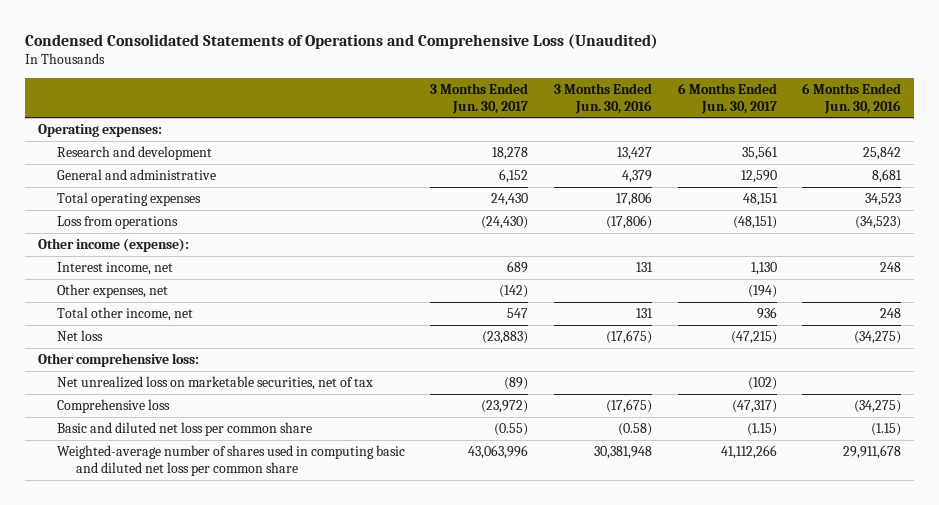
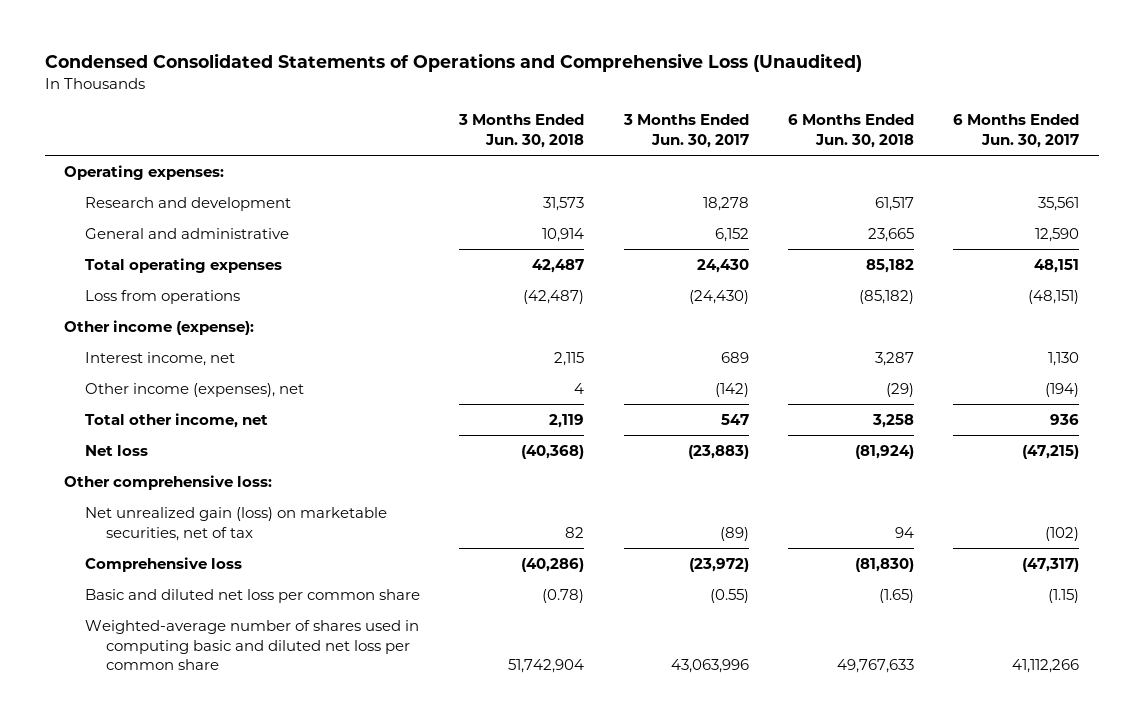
- | 3 Months Ended Jun. 30, 2017 | 3 Months Ended Jun. 30, 2016 | 6 Months Ended Jun. 30, 2017 | 6 Months Ended Jun. 30, 2016
+ | 3 Months Ended Jun. 30, 2018 | 3 Months Ended Jun. 30, 2017 | 6 Months Ended Jun. 30, 2018 | 6 Months Ended Jun. 30, 2017
- Other expenses, net | (142) | | (194) |
+ Other income (expenses), net | 4 | (142) | (29) | (194)
- Net unrealized loss on marketable securities, net of tax | (89) | | (102) |
+ Net unrealized gain (loss) on marketable securities, net of tax | 82 | (89) | 94 | (102)

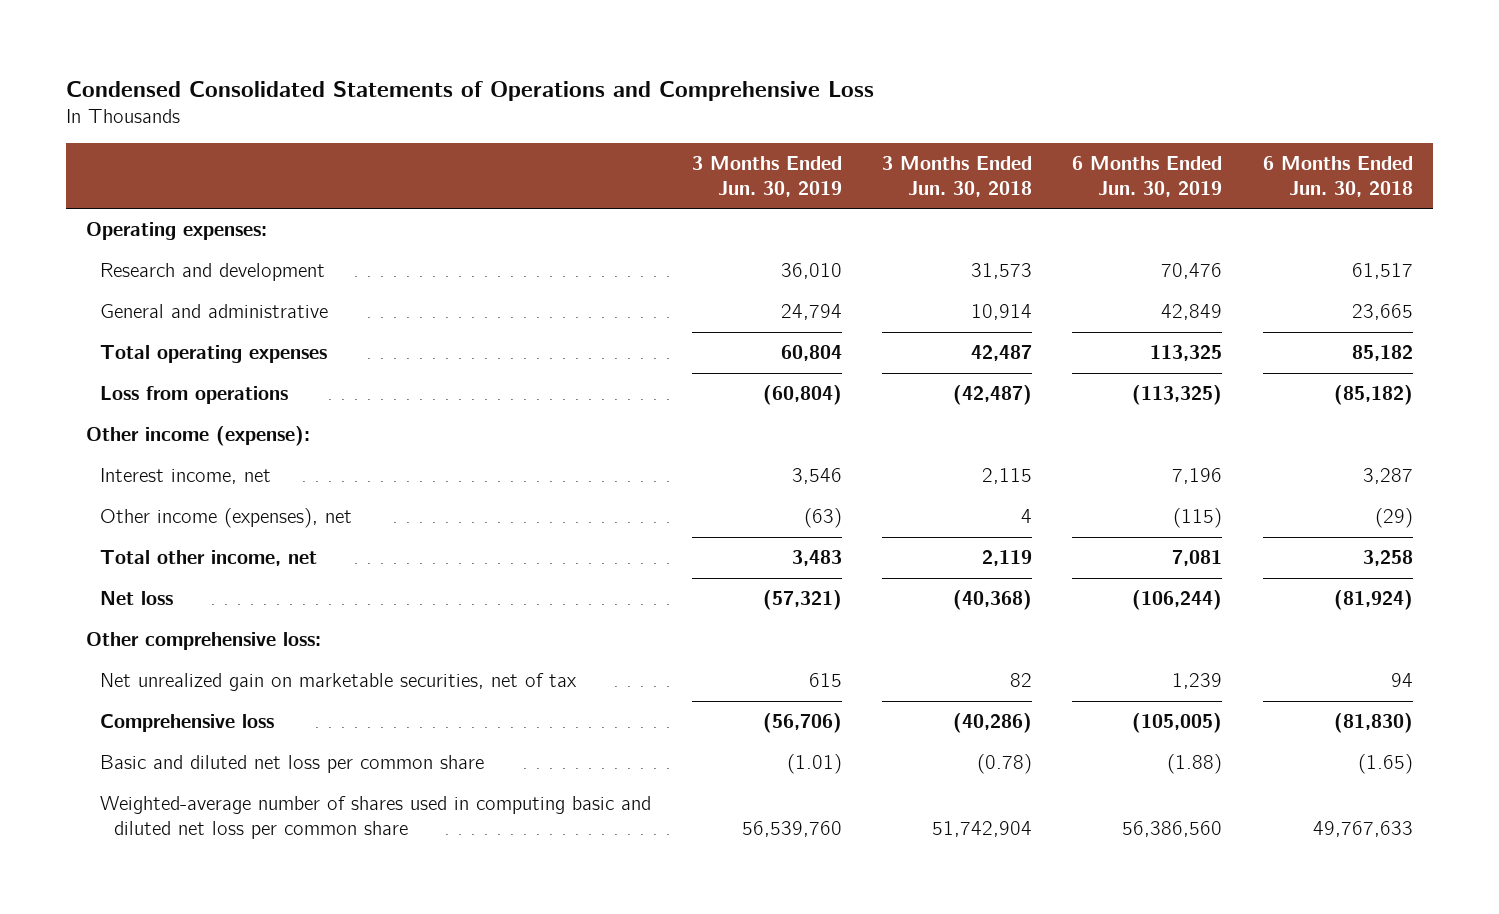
- Condensed Consolidated Statements of Operations and Comprehensive Loss (Unaudited)
+ Condensed Consolidated Statements of Operations and Comprehensive Loss
- | 3 Months Ended Jun. 30, 2018 | 3 Months Ended Jun. 30, 2017 | 6 Months Ended Jun. 30, 2018 | 6 Months Ended Jun. 30, 2017
+ | 3 Months Ended Jun. 30, 2019 | 3 Months Ended Jun. 30, 2018 | 6 Months Ended Jun. 30, 2019 | 6 Months Ended Jun. 30, 2018
- Net unrealized gain (loss) on marketable securities, net of tax | 82 | (89) | 94 | (102)
+ Net unrealized gain on marketable securities, net of tax | 615 | 82 | 1,239 | 94

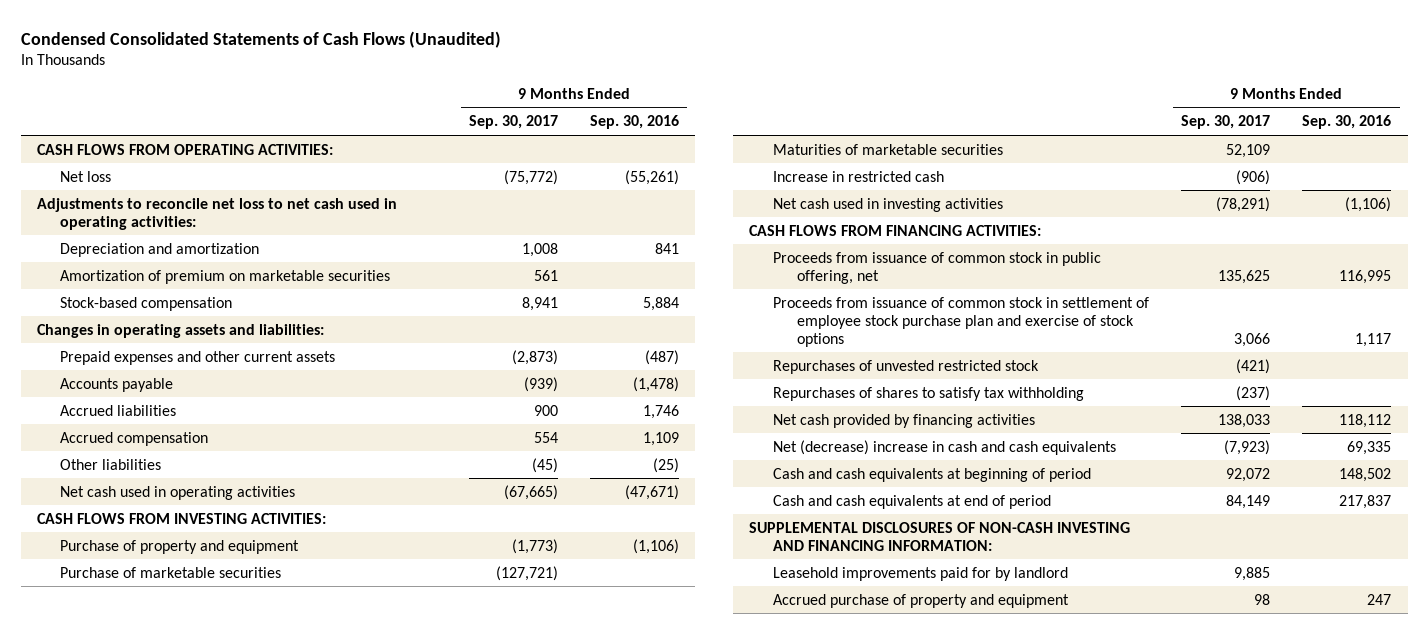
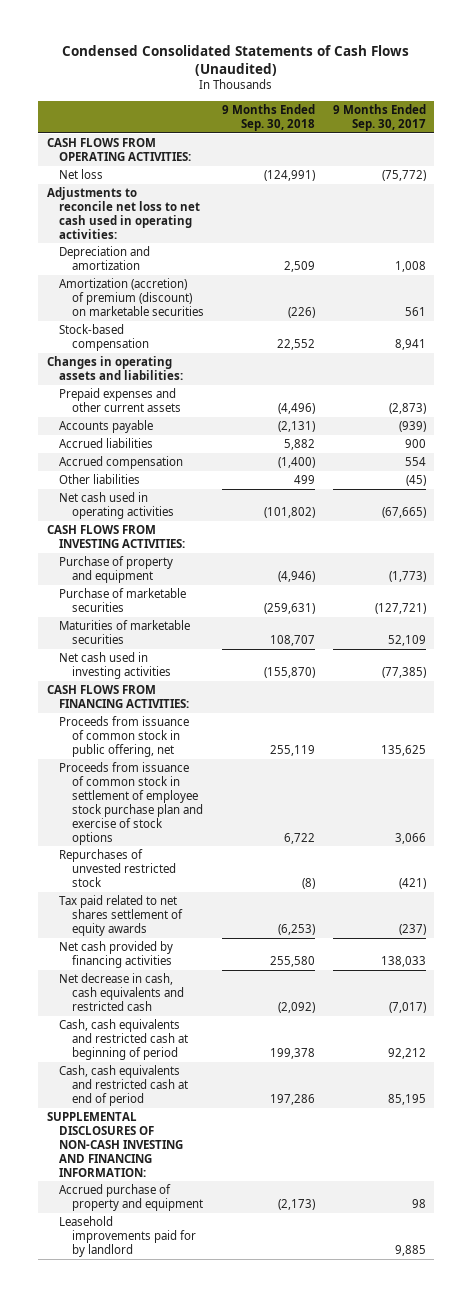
- | 9 Months Ended Sep. 30, 2017 | 9 Months Ended Sep. 30, 2016
+ | 9 Months Ended Sep. 30, 2018 | 9 Months Ended Sep. 30, 2017
- Amortization of premium on marketable securities | 561 |
+ Amortization (accretion) of premium (discount) on marketable securities | (226) | 561
- Increase in restricted cash | (906) |
- Net cash used in investing activities | (78,291) | (1,106)
+ Net cash used in investing activities | (155,870) | (77,385)
- Repurchases of shares to satisfy tax withholding | (237) |
+ Tax paid related to net shares settlement of equity awards | (6,253) | (237)
- Net (decrease) increase in cash and cash equivalents | (7,923) | 69,335
- Cash and cash equivalents at beginning of period | 92,072 | 148,502
- Cash and cash equivalents at end of period | 84,149 | 217,837
+ Net decrease in cash, cash equivalents and restricted cash | (2,092) | (7,017)
+ Cash, cash equivalents and restricted cash at beginning of period | 199,378 | 92,212
+ Cash, cash equivalents and restricted cash at end of period | 197,286 | 85,195
moved down: Leasehold improvements paid for by landlord | | 9,885

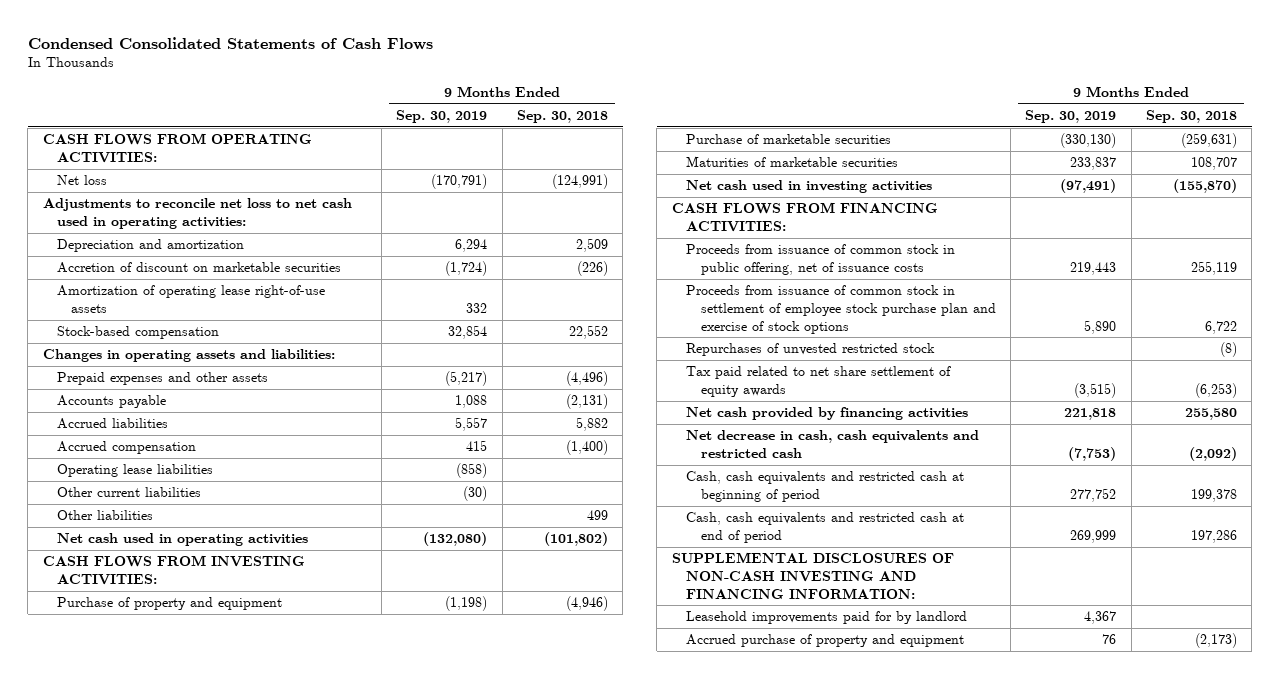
- Condensed Consolidated Statements of Cash Flows (Unaudited)
+ Condensed Consolidated Statements of Cash Flows
- | 9 Months Ended Sep. 30, 2018 | 9 Months Ended Sep. 30, 2017
+ | 9 Months Ended Sep. 30, 2019 | 9 Months Ended Sep. 30, 2018
- Amortization (accretion) of premium (discount) on marketable securities | (226) | 561
+ Accretion of discount on marketable securities | (1,724) | (226)
+ Amortization of operating lease right-of-use assets | 332 |
- Prepaid expenses and other current assets | (4,496) | (2,873)
+ Prepaid expenses and other assets | (5,217) | (4,496)
+ Operating lease liabilities | (858) |
+ Other current liabilities | (30) |
- Proceeds from issuance of common stock in public offering, net | 255,119 | 135,625
+ Proceeds from issuance of common stock in public offering, net of issuance costs | 219,443 | 255,119
- Tax paid related to net shares settlement of equity awards | (6,253) | (237)
+ Tax paid related to net share settlement of equity awards | (3,515) | (6,253)
moved down: Accrued purchase of property and equipment | 76 | (2,173)

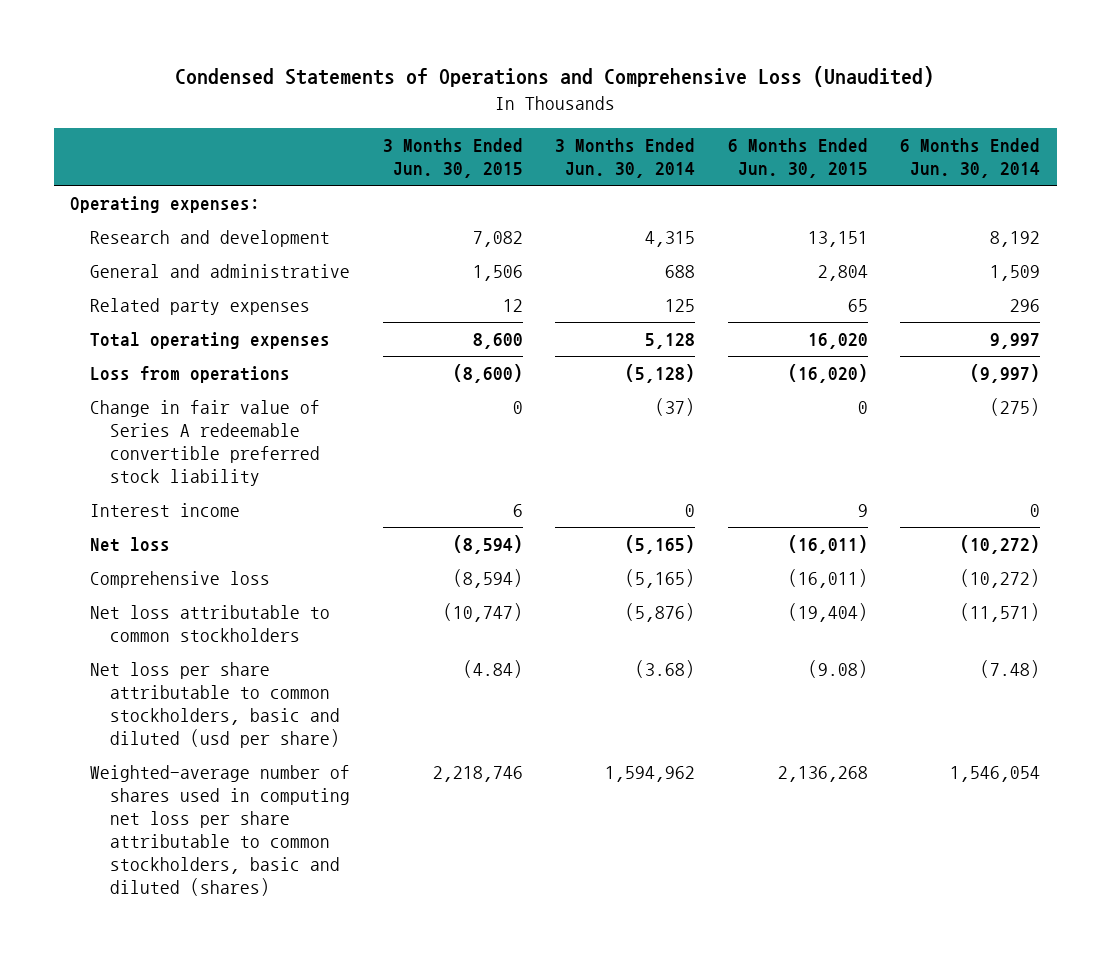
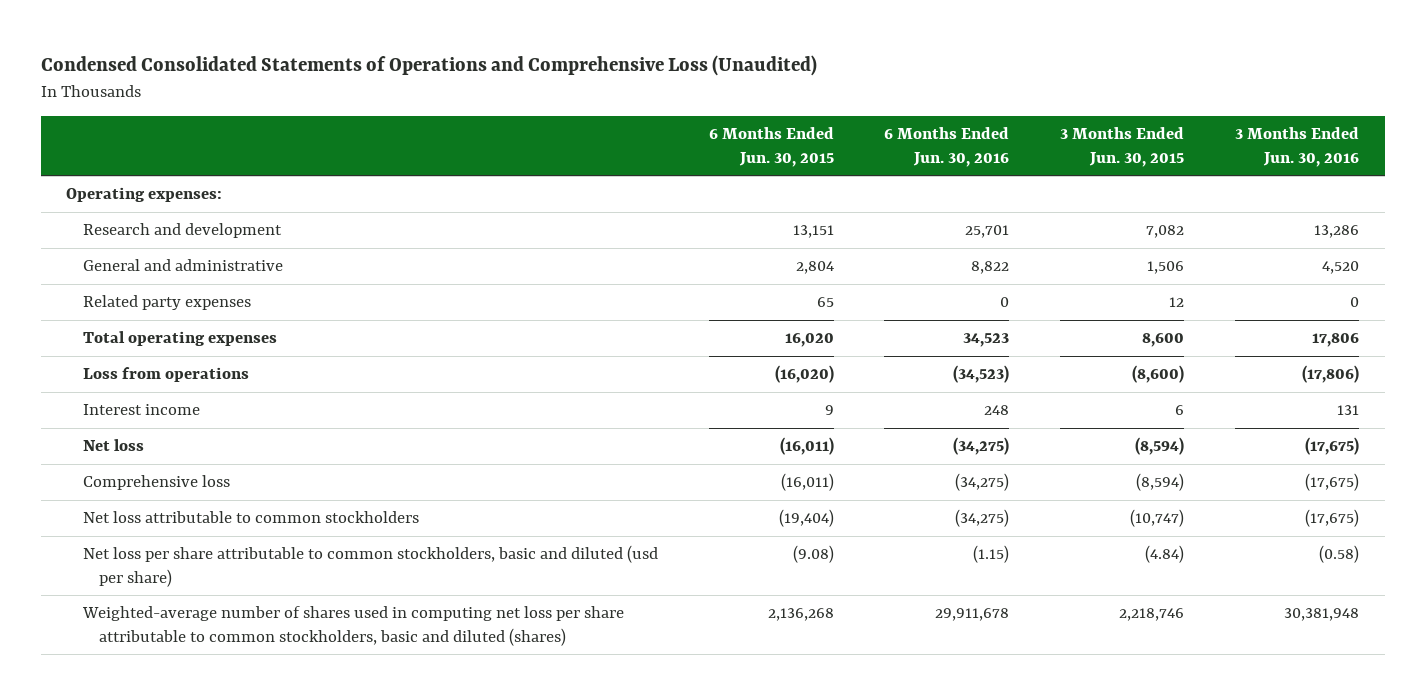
- Condensed Statements of Operations and Comprehensive Loss (Unaudited)
+ Condensed Consolidated Statements of Operations and Comprehensive Loss (Unaudited)
- | 3 Months Ended Jun. 30, 2015 | 3 Months Ended Jun. 30, 2014 | 6 Months Ended Jun. 30, 2015 | 6 Months Ended Jun. 30, 2014
+ | 6 Months Ended Jun. 30, 2015 | 6 Months Ended Jun. 30, 2016 | 3 Months Ended Jun. 30, 2015 | 3 Months Ended Jun. 30, 2016
- Change in fair value of Series A redeemable convertible preferred stock liability | 0 | (37) | 0 | (275)

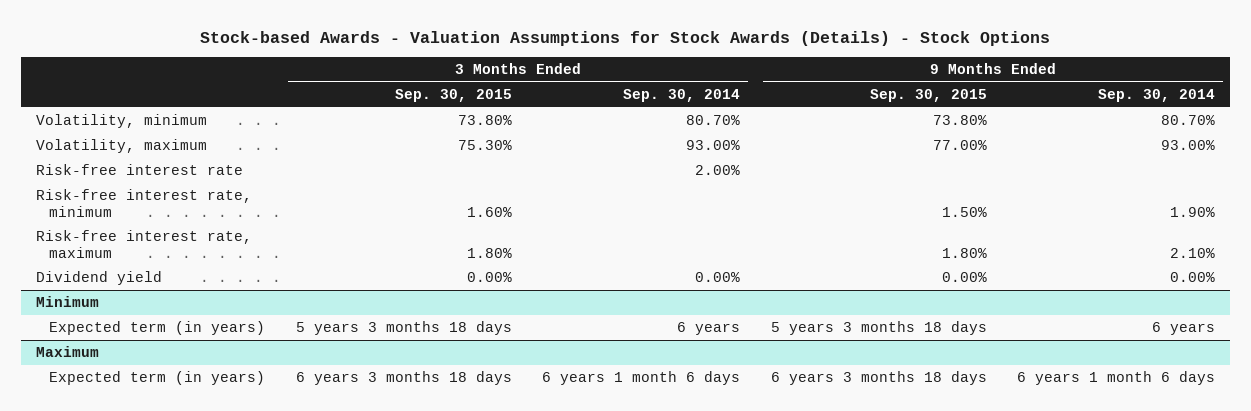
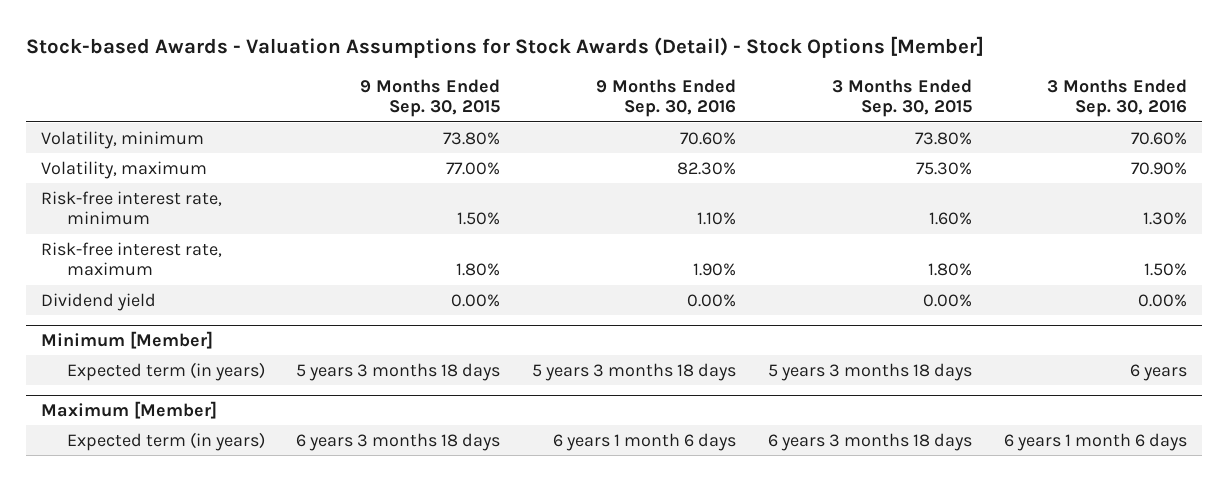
- Stock-based Awards - Valuation Assumptions for Stock Awards (Details) - Stock Options
+ Stock-based Awards - Valuation Assumptions for Stock Awards (Detail) - Stock Options [Member]
- | 3 Months Ended Sep. 30, 2015 | 3 Months Ended Sep. 30, 2014 | 9 Months Ended Sep. 30, 2015 | 9 Months Ended Sep. 30, 2014
+ | 9 Months Ended Sep. 30, 2015 | 9 Months Ended Sep. 30, 2016 | 3 Months Ended Sep. 30, 2015 | 3 Months Ended Sep. 30, 2016
- Risk-free interest rate | | 2.00% | |
- Minimum
+ Minimum [Member]
- Maximum
+ Maximum [Member]

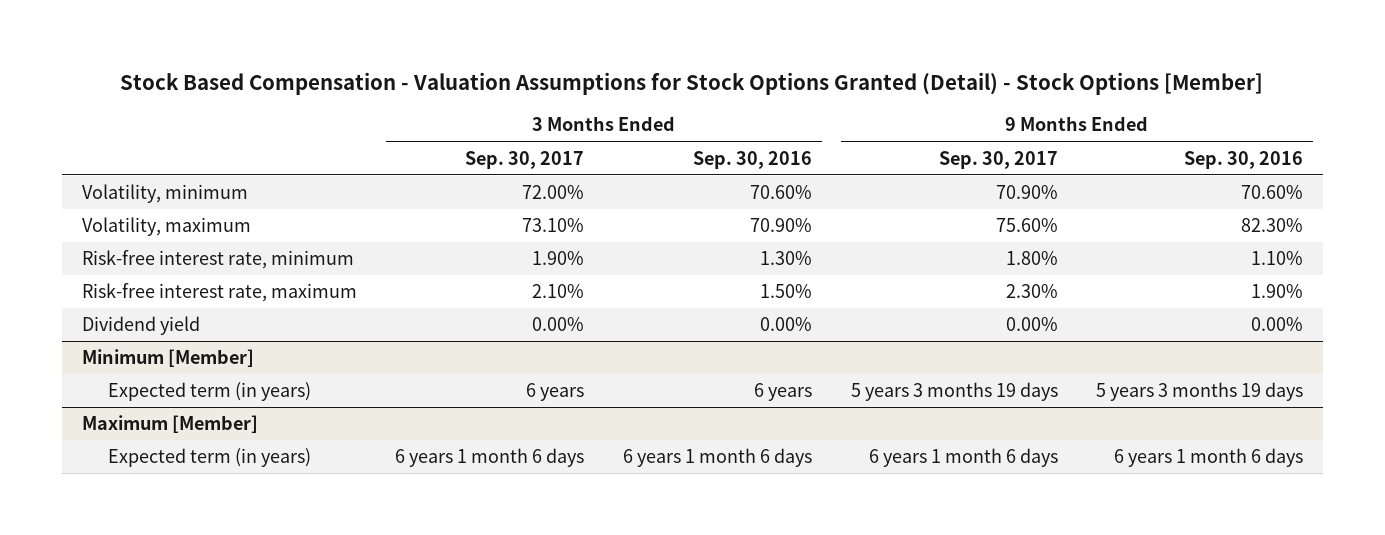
- Stock-based Awards - Valuation Assumptions for Stock Awards (Detail) - Stock Options [Member]
+ Stock Based Compensation - Valuation Assumptions for Stock Options Granted (Detail) - Stock Options [Member]
- | 9 Months Ended Sep. 30, 2015 | 9 Months Ended Sep. 30, 2016 | 3 Months Ended Sep. 30, 2015 | 3 Months Ended Sep. 30, 2016
+ | 3 Months Ended Sep. 30, 2017 | 3 Months Ended Sep. 30, 2016 | 9 Months Ended Sep. 30, 2017 | 9 Months Ended Sep. 30, 2016
@ Minimum [Member]
- Expected term (in years) | 5 years 3 months 18 days | 5 years 3 months 18 days | 5 years 3 months 18 days | 6 years
+ Expected term (in years) | 6 years | 6 years | 5 years 3 months 19 days | 5 years 3 months 19 days

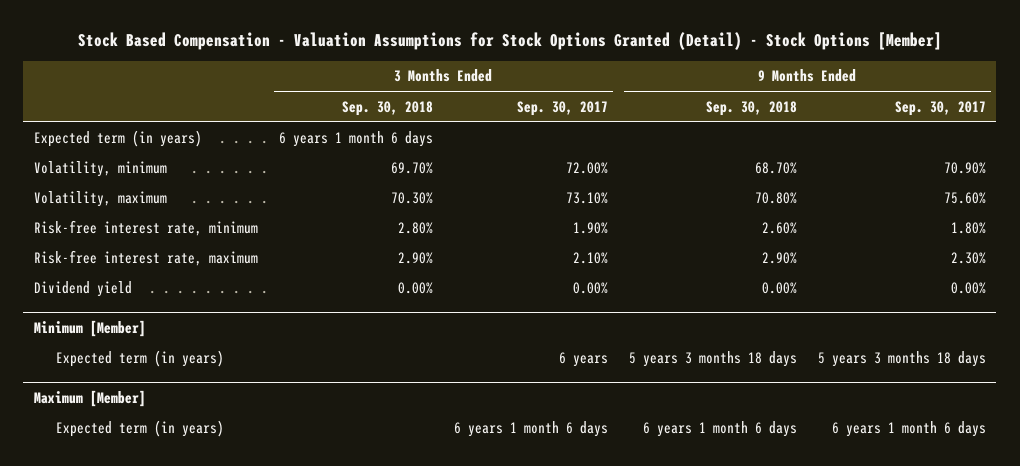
- | 3 Months Ended Sep. 30, 2017 | 3 Months Ended Sep. 30, 2016 | 9 Months Ended Sep. 30, 2017 | 9 Months Ended Sep. 30, 2016
+ | 3 Months Ended Sep. 30, 2018 | 3 Months Ended Sep. 30, 2017 | 9 Months Ended Sep. 30, 2018 | 9 Months Ended Sep. 30, 2017
+ Expected term (in years) | 6 years 1 month 6 days | | |
@ Minimum [Member]
- Expected term (in years) | 6 years | 6 years | 5 years 3 months 19 days | 5 years 3 months 19 days
+ Expected term (in years) | | 6 years | 5 years 3 months 18 days | 5 years 3 months 18 days

